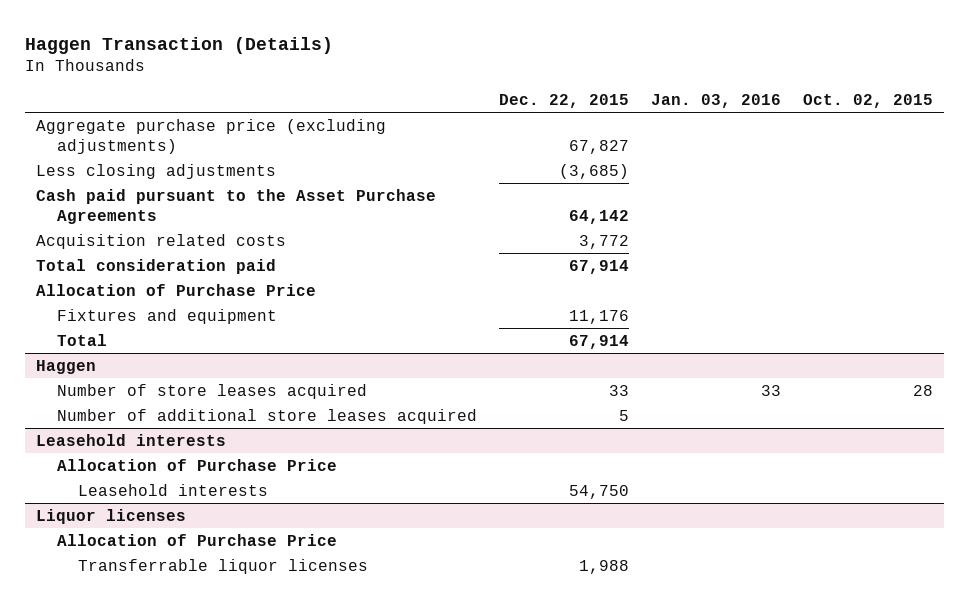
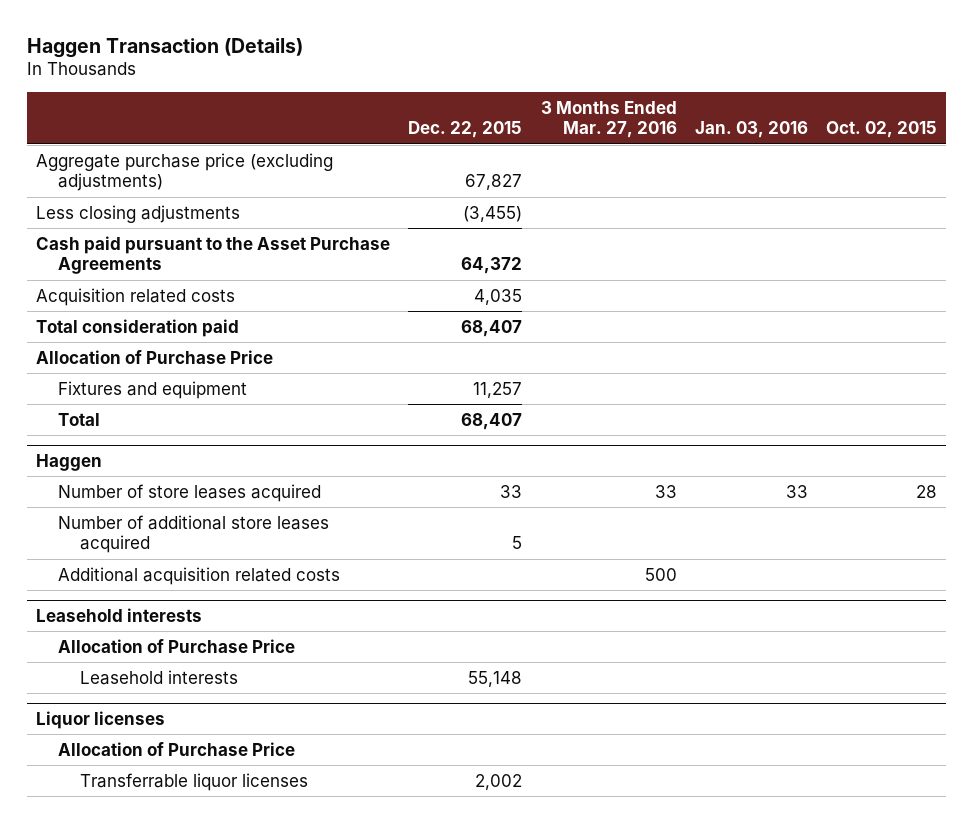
- | Dec. 22, 2015 | Jan. 03, 2016 | Oct. 02, 2015
+ | Dec. 22, 2015 | 3 Months Ended Mar. 27, 2016 | Jan. 03, 2016 | Oct. 02, 2015
- Less closing adjustments | (3,685) | |
- Cash paid pursuant to the Asset Purchase Agreements | 64,142 | |
- Acquisition related costs | 3,772 | |
- Total consideration paid | 67,914 | |
+ Less closing adjustments | (3,455) | | |
+ Cash paid pursuant to the Asset Purchase Agreements | 64,372 | | |
+ Acquisition related costs | 4,035 | | |
+ Total consideration paid | 68,407 | | |
- Fixtures and equipment | 11,176 | |
- Total | 67,914 | |
+ Fixtures and equipment | 11,257 | | |
+ Total | 68,407 | | |
@ Haggen
+ Additional acquisition related costs | | 500 | |
@ Leasehold interests
- Leasehold interests | 54,750 | |
+ Leasehold interests | 55,148 | | |
@ Liquor licenses
- Transferrable liquor licenses | 1,988 | |
+ Transferrable liquor licenses | 2,002 | | |

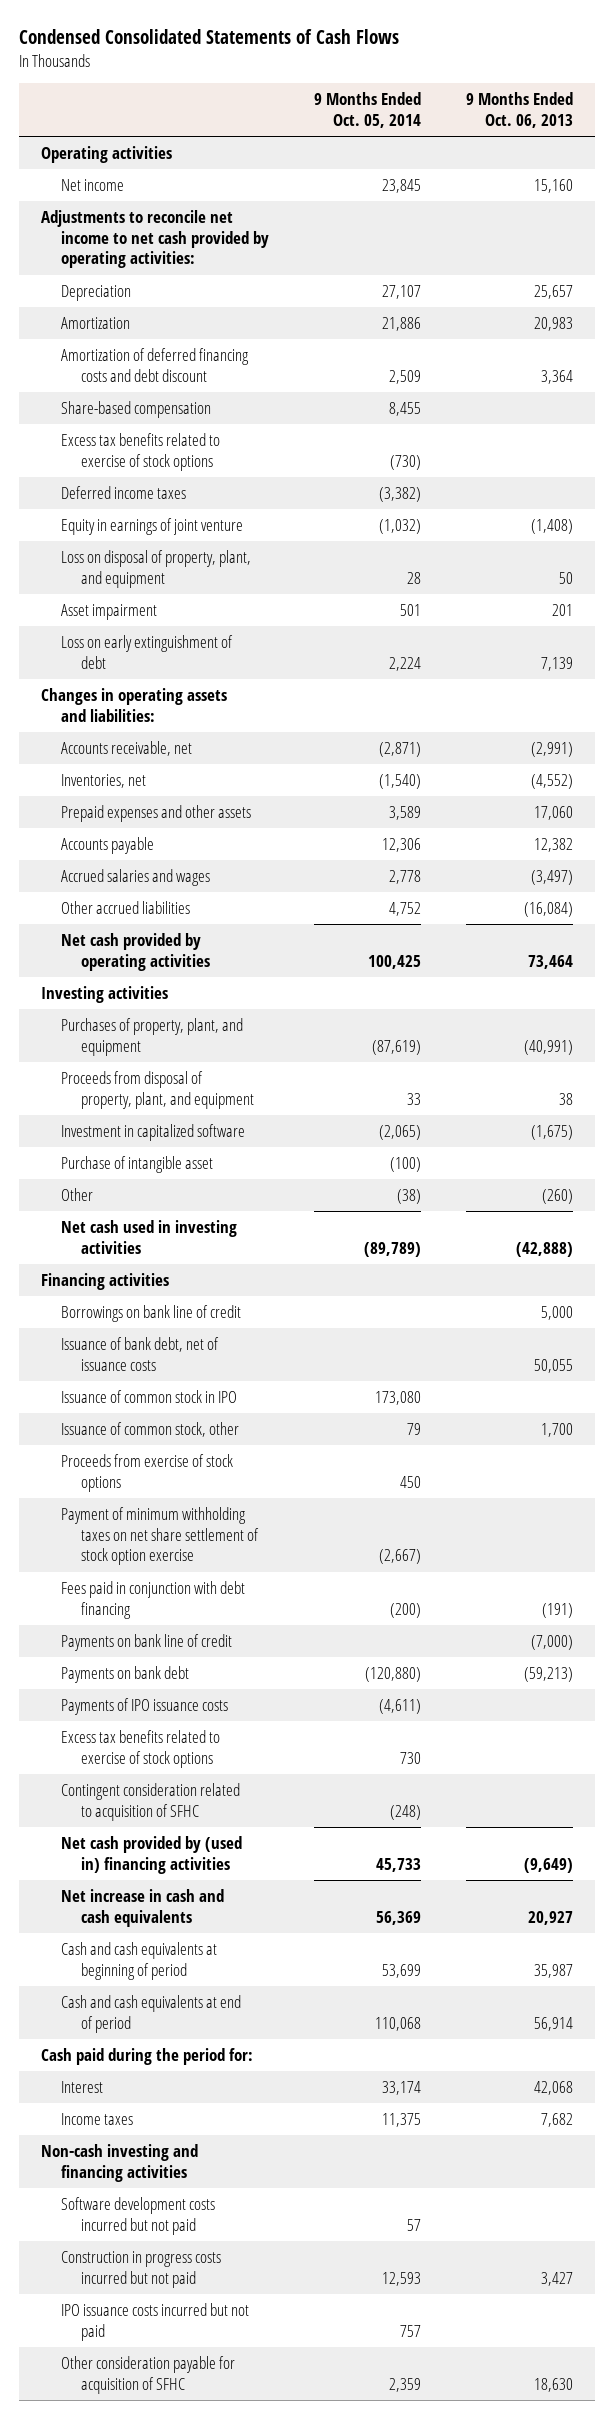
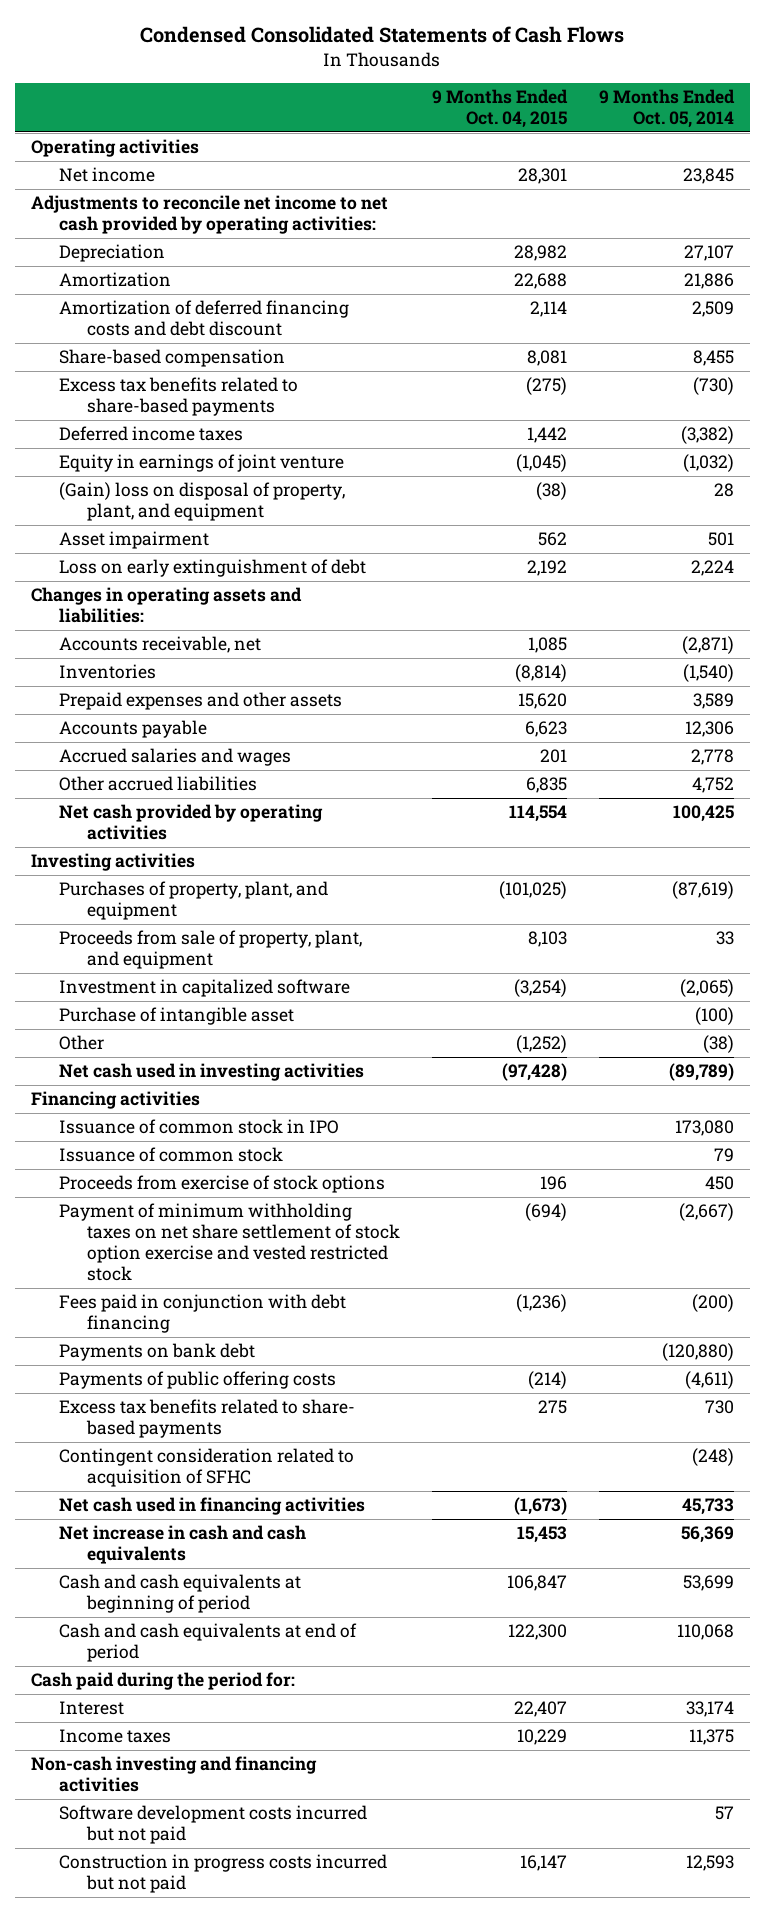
- | 9 Months Ended Oct. 05, 2014 | 9 Months Ended Oct. 06, 2013
+ | 9 Months Ended Oct. 04, 2015 | 9 Months Ended Oct. 05, 2014
- Excess tax benefits related to exercise of stock options | (730) |
+ Excess tax benefits related to share-based payments | (275) | (730)
- Loss on disposal of property, plant, and equipment | 28 | 50
+ (Gain) loss on disposal of property, plant, and equipment | (38) | 28
- Inventories, net | (1,540) | (4,552)
+ Inventories | (8,814) | (1,540)
- Proceeds from disposal of property, plant, and equipment | 33 | 38
+ Proceeds from sale of property, plant, and equipment | 8,103 | 33
- Borrowings on bank line of credit | | 5,000
- Issuance of bank debt, net of issuance costs | | 50,055
- Issuance of common stock, other | 79 | 1,700
+ Issuance of common stock | | 79
- Payment of minimum withholding taxes on net share settlement of stock option exercise | (2,667) |
+ Payment of minimum withholding taxes on net share settlement of stock option exercise and vested restricted stock | (694) | (2,667)
- Payments on bank line of credit | | (7,000)
- Payments of IPO issuance costs | (4,611) |
- Excess tax benefits related to exercise of stock options | 730 |
+ Payments of public offering costs | (214) | (4,611)
+ Excess tax benefits related to share- based payments | 275 | 730
- Net cash provided by (used in) financing activities | 45,733 | (9,649)
+ Net cash used in financing activities | (1,673) | 45,733
- IPO issuance costs incurred but not paid | 757 |
- Other consideration payable for acquisition of SFHC | 2,359 | 18,630

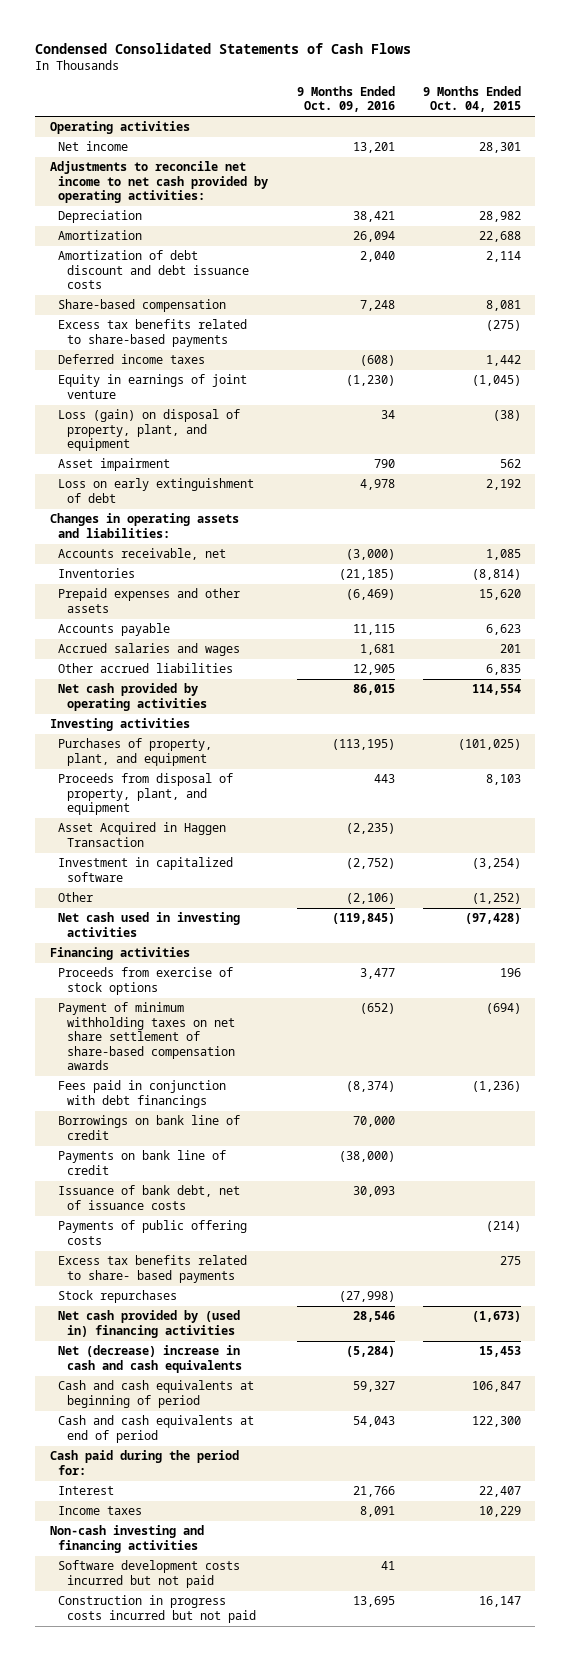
- | 9 Months Ended Oct. 04, 2015 | 9 Months Ended Oct. 05, 2014
+ | 9 Months Ended Oct. 09, 2016 | 9 Months Ended Oct. 04, 2015
- Amortization of deferred financing costs and debt discount | 2,114 | 2,509
+ Amortization of debt discount and debt issuance costs | 2,040 | 2,114
- (Gain) loss on disposal of property, plant, and equipment | (38) | 28
+ Loss (gain) on disposal of property, plant, and equipment | 34 | (38)
- Proceeds from sale of property, plant, and equipment | 8,103 | 33
+ Proceeds from disposal of property, plant, and equipment | 443 | 8,103
+ Asset Acquired in Haggen Transaction | (2,235) |
- Purchase of intangible asset | | (100)
- Issuance of common stock in IPO | | 173,080
- Issuance of common stock | | 79
- Payment of minimum withholding taxes on net share settlement of stock option exercise and vested restricted stock | (694) | (2,667)
- Fees paid in conjunction with debt financing | (1,236) | (200)
- Payments on bank debt | | (120,880)
+ Payment of minimum withholding taxes on net share settlement of share-based compensation awards | (652) | (694)
+ Fees paid in conjunction with debt financings | (8,374) | (1,236)
+ Borrowings on bank line of credit | 70,000 |
+ Payments on bank line of credit | (38,000) |
+ Issuance of bank debt, net of issuance costs | 30,093 |
- Contingent consideration related to acquisition of SFHC | | (248)
- Net cash used in financing activities | (1,673) | 45,733
- Net increase in cash and cash equivalents | 15,453 | 56,369
+ Stock repurchases | (27,998) |
+ Net cash provided by (used in) financing activities | 28,546 | (1,673)
+ Net (decrease) increase in cash and cash equivalents | (5,284) | 15,453

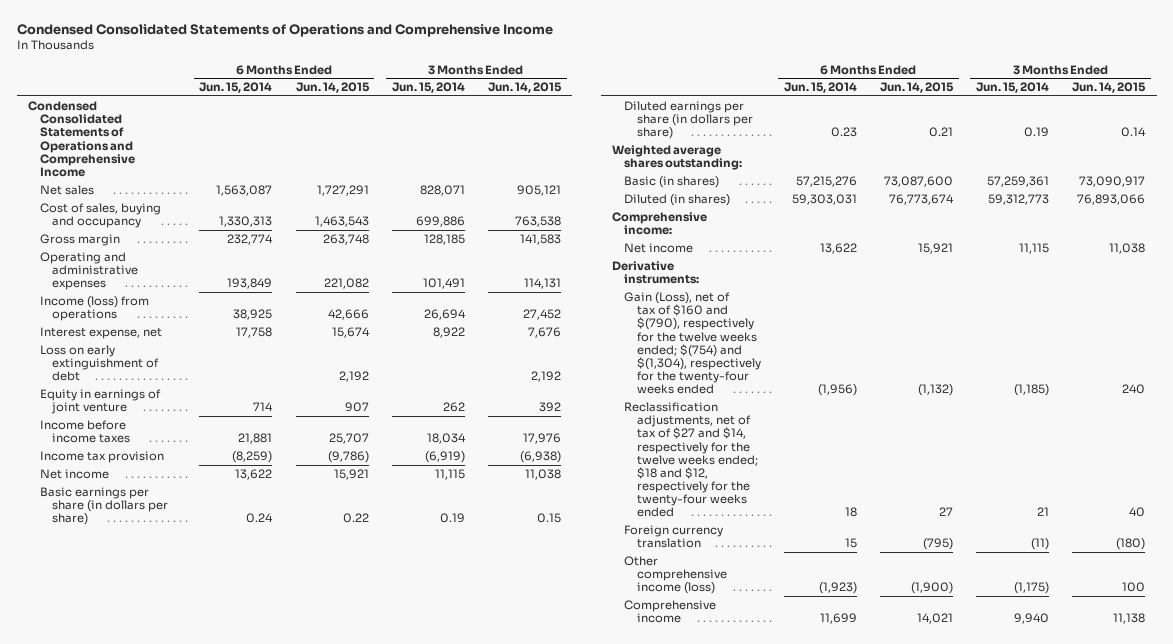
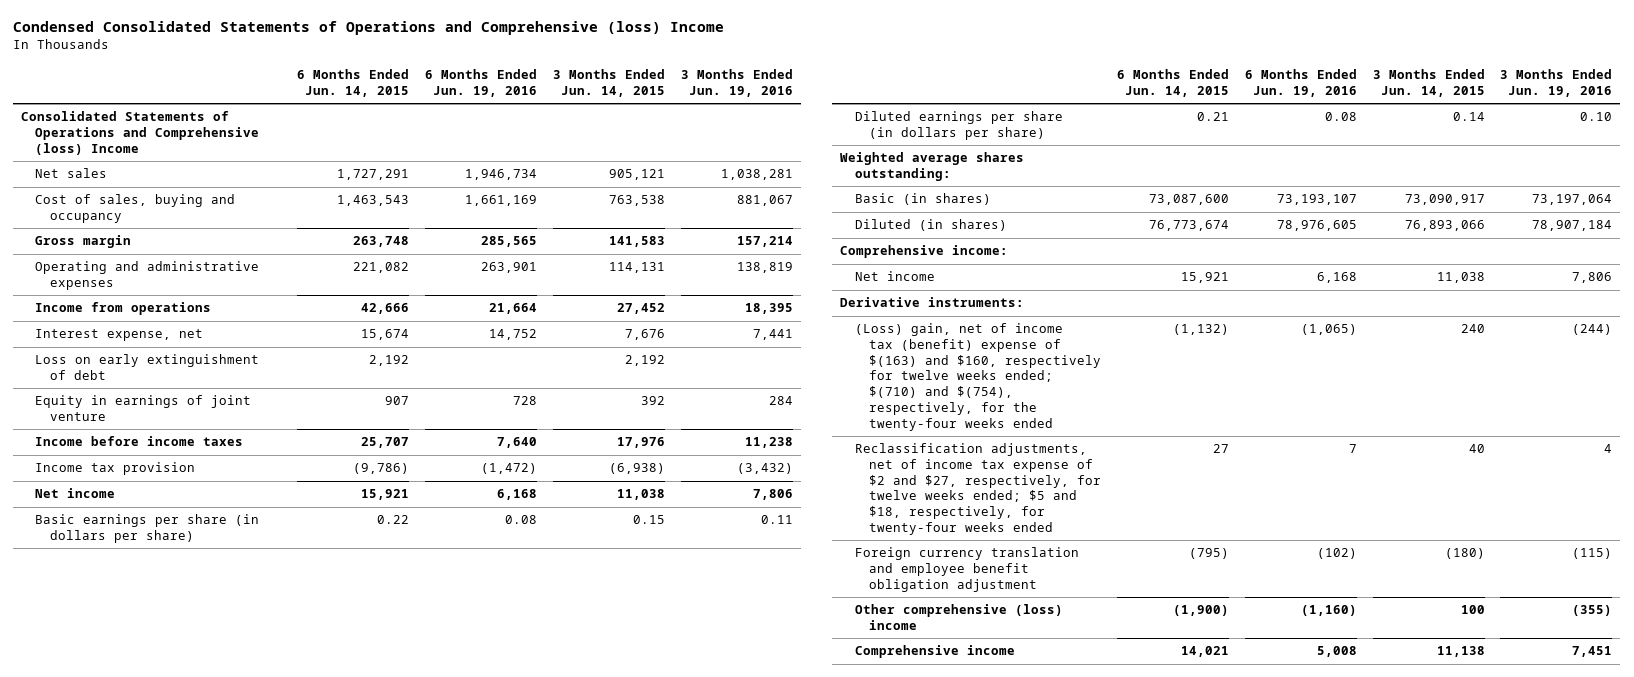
- Condensed Consolidated Statements of Operations and Comprehensive Income
+ Condensed Consolidated Statements of Operations and Comprehensive (loss) Income
- | 6 Months Ended Jun. 15, 2014 | 6 Months Ended Jun. 14, 2015 | 3 Months Ended Jun. 15, 2014 | 3 Months Ended Jun. 14, 2015
+ | 6 Months Ended Jun. 14, 2015 | 6 Months Ended Jun. 19, 2016 | 3 Months Ended Jun. 14, 2015 | 3 Months Ended Jun. 19, 2016
- Condensed Consolidated Statements of Operations and Comprehensive Income
+ Consolidated Statements of Operations and Comprehensive (loss) Income
- Income (loss) from operations | 38,925 | 42,666 | 26,694 | 27,452
+ Income from operations | 42,666 | 21,664 | 27,452 | 18,395
- Gain (Loss), net of tax of $160 and $(790), respectively for the twelve weeks ended; $(754) and $(1,304), respectively for the twenty-four weeks ended | (1,956) | (1,132) | (1,185) | 240
- Reclassification adjustments, net of tax of $27 and $14, respectively for the twelve weeks ended; $18 and $12, respectively for the twenty-four weeks ended | 18 | 27 | 21 | 40
- Foreign currency translation | 15 | (795) | (11) | (180)
- Other comprehensive income (loss) | (1,923) | (1,900) | (1,175) | 100
+ (Loss) gain, net of income tax (benefit) expense of $(163) and $160, respectively for twelve weeks ended; $(710) and $(754), respectively, for the twenty-four weeks ended | (1,132) | (1,065) | 240 | (244)
+ Reclassification adjustments, net of income tax expense of $2 and $27, respectively, for twelve weeks ended; $5 and $18, respectively, for twenty-four weeks ended | 27 | 7 | 40 | 4
+ Foreign currency translation and employee benefit obligation adjustment | (795) | (102) | (180) | (115)
+ Other comprehensive (loss) income | (1,900) | (1,160) | 100 | (355)

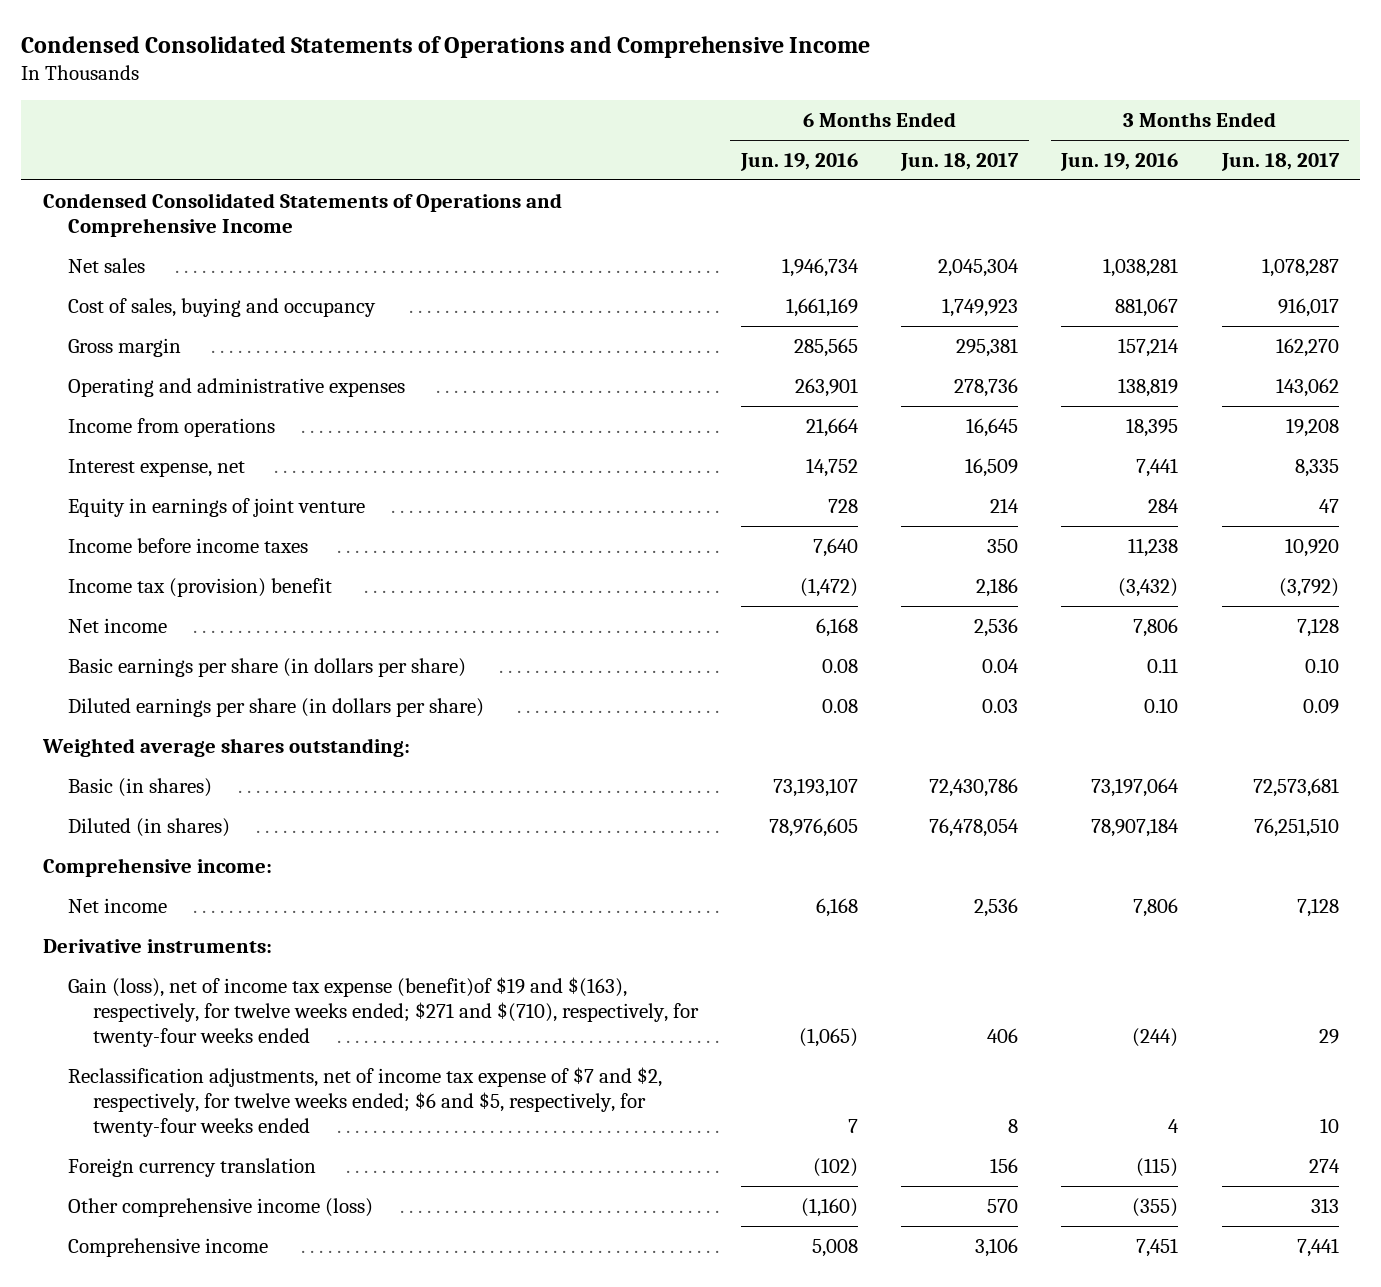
- Condensed Consolidated Statements of Operations and Comprehensive (loss) Income
+ Condensed Consolidated Statements of Operations and Comprehensive Income
- | 6 Months Ended Jun. 14, 2015 | 6 Months Ended Jun. 19, 2016 | 3 Months Ended Jun. 14, 2015 | 3 Months Ended Jun. 19, 2016
+ | 6 Months Ended Jun. 19, 2016 | 6 Months Ended Jun. 18, 2017 | 3 Months Ended Jun. 19, 2016 | 3 Months Ended Jun. 18, 2017
- Consolidated Statements of Operations and Comprehensive (loss) Income
+ Condensed Consolidated Statements of Operations and Comprehensive Income
- Loss on early extinguishment of debt | 2,192 | | 2,192 |
- Income tax provision | (9,786) | (1,472) | (6,938) | (3,432)
+ Income tax (provision) benefit | (1,472) | 2,186 | (3,432) | (3,792)
- (Loss) gain, net of income tax (benefit) expense of $(163) and $160, respectively for twelve weeks ended; $(710) and $(754), respectively, for the twenty-four weeks ended | (1,132) | (1,065) | 240 | (244)
- Reclassification adjustments, net of income tax expense of $2 and $27, respectively, for twelve weeks ended; $5 and $18, respectively, for twenty-four weeks ended | 27 | 7 | 40 | 4
- Foreign currency translation and employee benefit obligation adjustment | (795) | (102) | (180) | (115)
- Other comprehensive (loss) income | (1,900) | (1,160) | 100 | (355)
+ Gain (loss), net of income tax expense (benefit)of $19 and $(163), respectively, for twelve weeks ended; $271 and $(710), respectively, for twenty-four weeks ended | (1,065) | 406 | (244) | 29
+ Reclassification adjustments, net of income tax expense of $7 and $2, respectively, for twelve weeks ended; $6 and $5, respectively, for twenty-four weeks ended | 7 | 8 | 4 | 10
+ Foreign currency translation | (102) | 156 | (115) | 274
+ Other comprehensive income (loss) | (1,160) | 570 | (355) | 313

